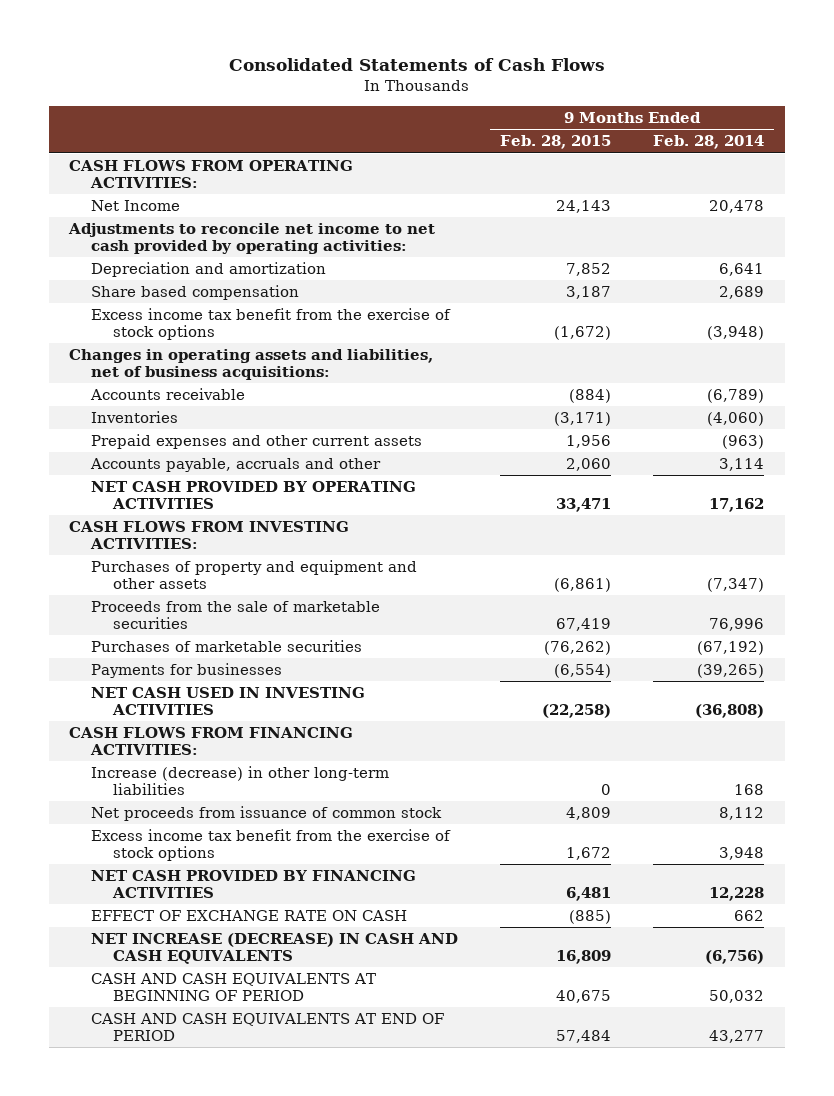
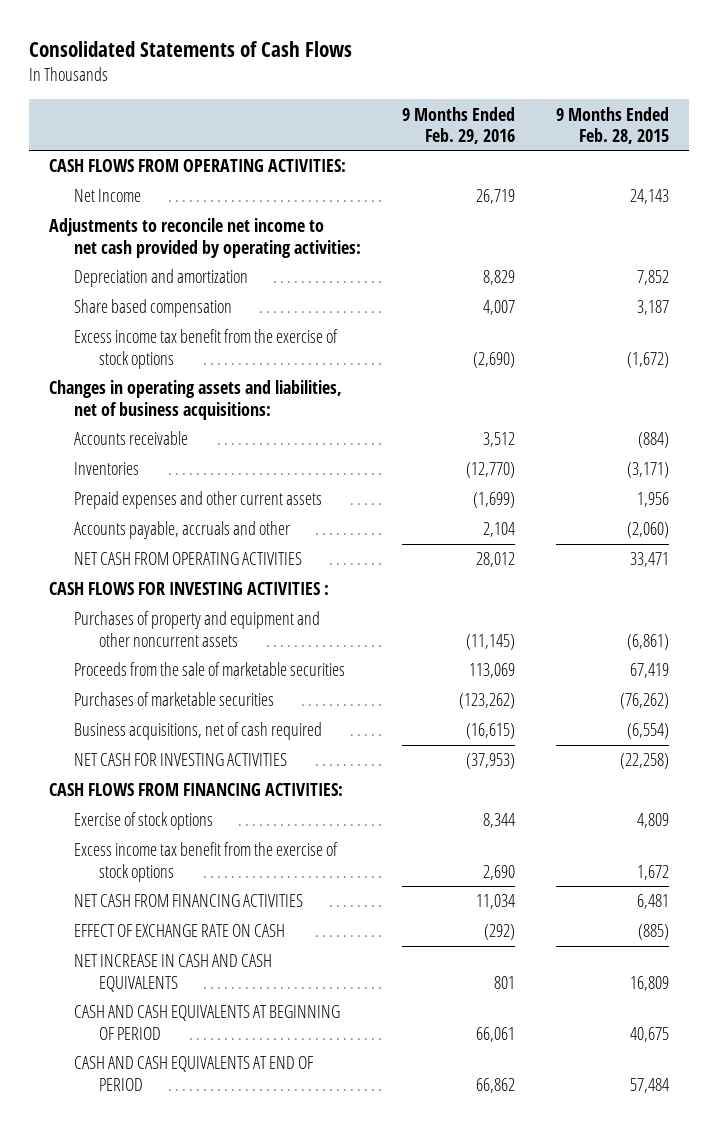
- | 9 Months Ended Feb. 28, 2015 | 9 Months Ended Feb. 28, 2014
+ | 9 Months Ended Feb. 29, 2016 | 9 Months Ended Feb. 28, 2015
- Accounts payable, accruals and other | 2,060 | 3,114
- NET CASH PROVIDED BY OPERATING ACTIVITIES | 33,471 | 17,162
- CASH FLOWS FROM INVESTING ACTIVITIES:
- Purchases of property and equipment and other assets | (6,861) | (7,347)
+ Accounts payable, accruals and other | 2,104 | (2,060)
+ NET CASH FROM OPERATING ACTIVITIES | 28,012 | 33,471
+ CASH FLOWS FOR INVESTING ACTIVITIES :
+ Purchases of property and equipment and other noncurrent assets | (11,145) | (6,861)
- Payments for businesses | (6,554) | (39,265)
- NET CASH USED IN INVESTING ACTIVITIES | (22,258) | (36,808)
+ Business acquisitions, net of cash required | (16,615) | (6,554)
+ NET CASH FOR INVESTING ACTIVITIES | (37,953) | (22,258)
- Increase (decrease) in other long-term liabilities | 0 | 168
- Net proceeds from issuance of common stock | 4,809 | 8,112
+ Exercise of stock options | 8,344 | 4,809
- NET CASH PROVIDED BY FINANCING ACTIVITIES | 6,481 | 12,228
+ NET CASH FROM FINANCING ACTIVITIES | 11,034 | 6,481
- NET INCREASE (DECREASE) IN CASH AND CASH EQUIVALENTS | 16,809 | (6,756)
+ NET INCREASE IN CASH AND CASH EQUIVALENTS | 801 | 16,809

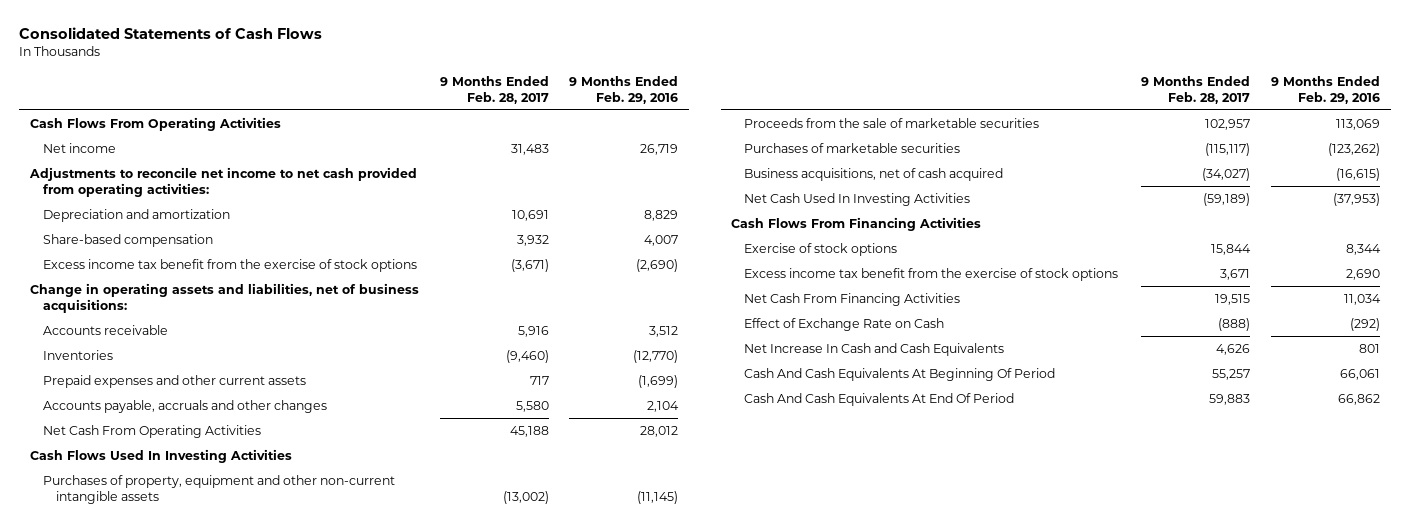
- | 9 Months Ended Feb. 29, 2016 | 9 Months Ended Feb. 28, 2015
+ | 9 Months Ended Feb. 28, 2017 | 9 Months Ended Feb. 29, 2016
- CASH FLOWS FROM OPERATING ACTIVITIES:
- Net Income | 26,719 | 24,143
- Adjustments to reconcile net income to net cash provided by operating activities:
+ Cash Flows From Operating Activities
+ Net income | 31,483 | 26,719
+ Adjustments to reconcile net income to net cash provided from operating activities:
- Share based compensation | 4,007 | 3,187
+ Share-based compensation | 3,932 | 4,007
- Changes in operating assets and liabilities, net of business acquisitions:
+ Change in operating assets and liabilities, net of business acquisitions:
- Accounts payable, accruals and other | 2,104 | (2,060)
- NET CASH FROM OPERATING ACTIVITIES | 28,012 | 33,471
- CASH FLOWS FOR INVESTING ACTIVITIES :
- Purchases of property and equipment and other noncurrent assets | (11,145) | (6,861)
+ Accounts payable, accruals and other changes | 5,580 | 2,104
+ Net Cash From Operating Activities | 45,188 | 28,012
+ Cash Flows Used In Investing Activities
+ Purchases of property, equipment and other non-current intangible assets | (13,002) | (11,145)
- Business acquisitions, net of cash required | (16,615) | (6,554)
- NET CASH FOR INVESTING ACTIVITIES | (37,953) | (22,258)
- CASH FLOWS FROM FINANCING ACTIVITIES:
+ Business acquisitions, net of cash acquired | (34,027) | (16,615)
+ Net Cash Used In Investing Activities | (59,189) | (37,953)
+ Cash Flows From Financing Activities
- NET CASH FROM FINANCING ACTIVITIES | 11,034 | 6,481
- EFFECT OF EXCHANGE RATE ON CASH | (292) | (885)
- NET INCREASE IN CASH AND CASH EQUIVALENTS | 801 | 16,809
- CASH AND CASH EQUIVALENTS AT BEGINNING OF PERIOD | 66,061 | 40,675
- CASH AND CASH EQUIVALENTS AT END OF PERIOD | 66,862 | 57,484
+ Net Cash From Financing Activities | 19,515 | 11,034
+ Effect of Exchange Rate on Cash | (888) | (292)
+ Net Increase In Cash and Cash Equivalents | 4,626 | 801
+ Cash And Cash Equivalents At Beginning Of Period | 55,257 | 66,061
+ Cash And Cash Equivalents At End Of Period | 59,883 | 66,862

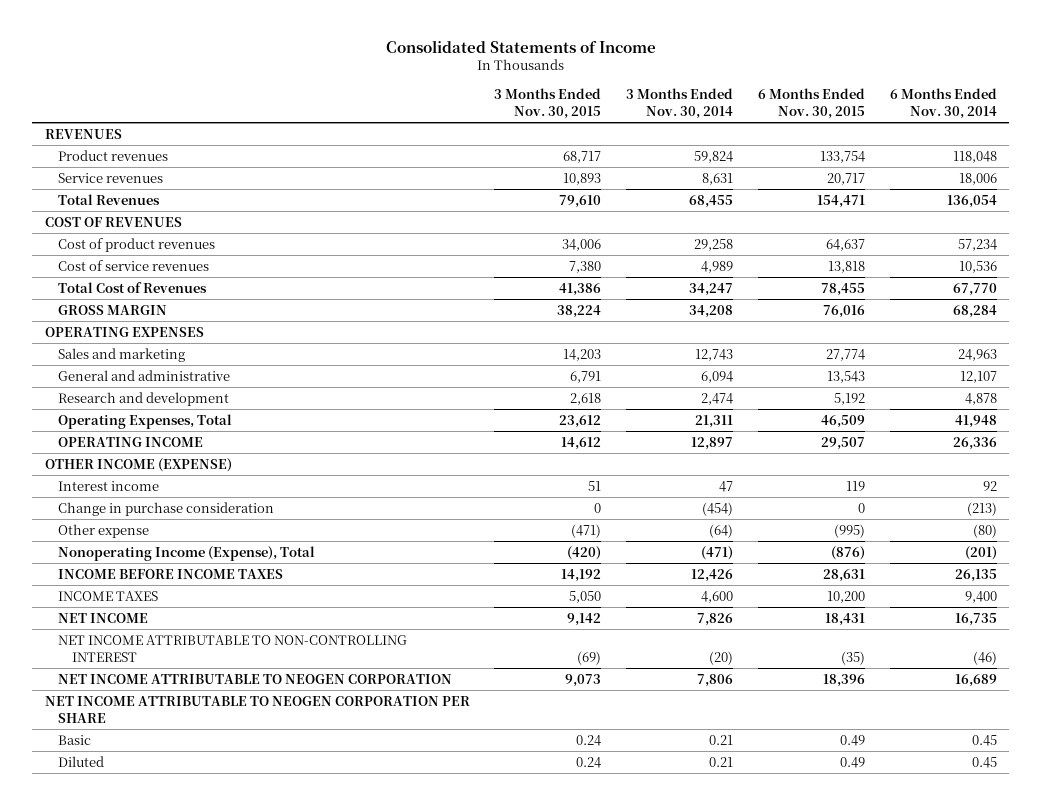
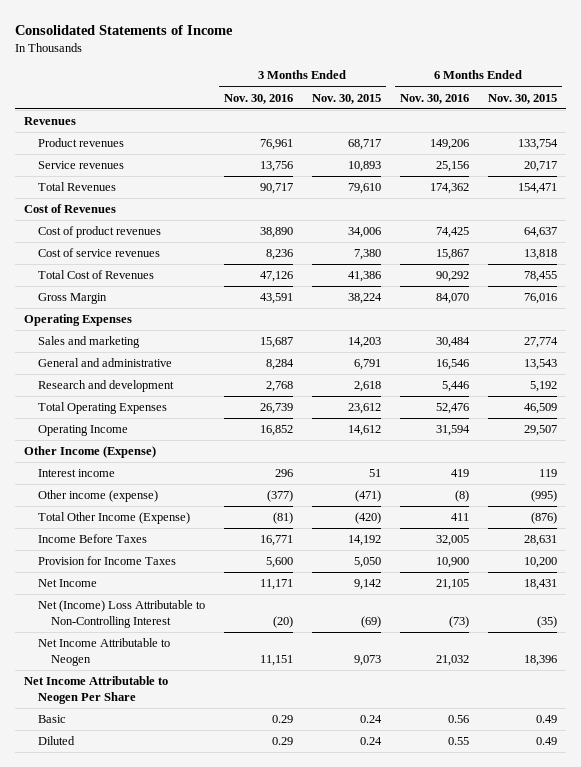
- | 3 Months Ended Nov. 30, 2015 | 3 Months Ended Nov. 30, 2014 | 6 Months Ended Nov. 30, 2015 | 6 Months Ended Nov. 30, 2014
+ | 3 Months Ended Nov. 30, 2016 | 3 Months Ended Nov. 30, 2015 | 6 Months Ended Nov. 30, 2016 | 6 Months Ended Nov. 30, 2015
- REVENUES
+ Revenues
- COST OF REVENUES
+ Cost of Revenues
- GROSS MARGIN | 38,224 | 34,208 | 76,016 | 68,284
- OPERATING EXPENSES
+ Gross Margin | 43,591 | 38,224 | 84,070 | 76,016
+ Operating Expenses
- Operating Expenses, Total | 23,612 | 21,311 | 46,509 | 41,948
- OPERATING INCOME | 14,612 | 12,897 | 29,507 | 26,336
- OTHER INCOME (EXPENSE)
+ Total Operating Expenses | 26,739 | 23,612 | 52,476 | 46,509
+ Operating Income | 16,852 | 14,612 | 31,594 | 29,507
+ Other Income (Expense)
- Change in purchase consideration | 0 | (454) | 0 | (213)
- Other expense | (471) | (64) | (995) | (80)
- Nonoperating Income (Expense), Total | (420) | (471) | (876) | (201)
- INCOME BEFORE INCOME TAXES | 14,192 | 12,426 | 28,631 | 26,135
- INCOME TAXES | 5,050 | 4,600 | 10,200 | 9,400
- NET INCOME | 9,142 | 7,826 | 18,431 | 16,735
- NET INCOME ATTRIBUTABLE TO NON-CONTROLLING INTEREST | (69) | (20) | (35) | (46)
- NET INCOME ATTRIBUTABLE TO NEOGEN CORPORATION | 9,073 | 7,806 | 18,396 | 16,689
- NET INCOME ATTRIBUTABLE TO NEOGEN CORPORATION PER SHARE
+ Other income (expense) | (377) | (471) | (8) | (995)
+ Total Other Income (Expense) | (81) | (420) | 411 | (876)
+ Income Before Taxes | 16,771 | 14,192 | 32,005 | 28,631
+ Provision for Income Taxes | 5,600 | 5,050 | 10,900 | 10,200
+ Net Income | 11,171 | 9,142 | 21,105 | 18,431
+ Net (Income) Loss Attributable to Non-Controlling Interest | (20) | (69) | (73) | (35)
+ Net Income Attributable to Neogen | 11,151 | 9,073 | 21,032 | 18,396
+ Net Income Attributable to Neogen Per Share

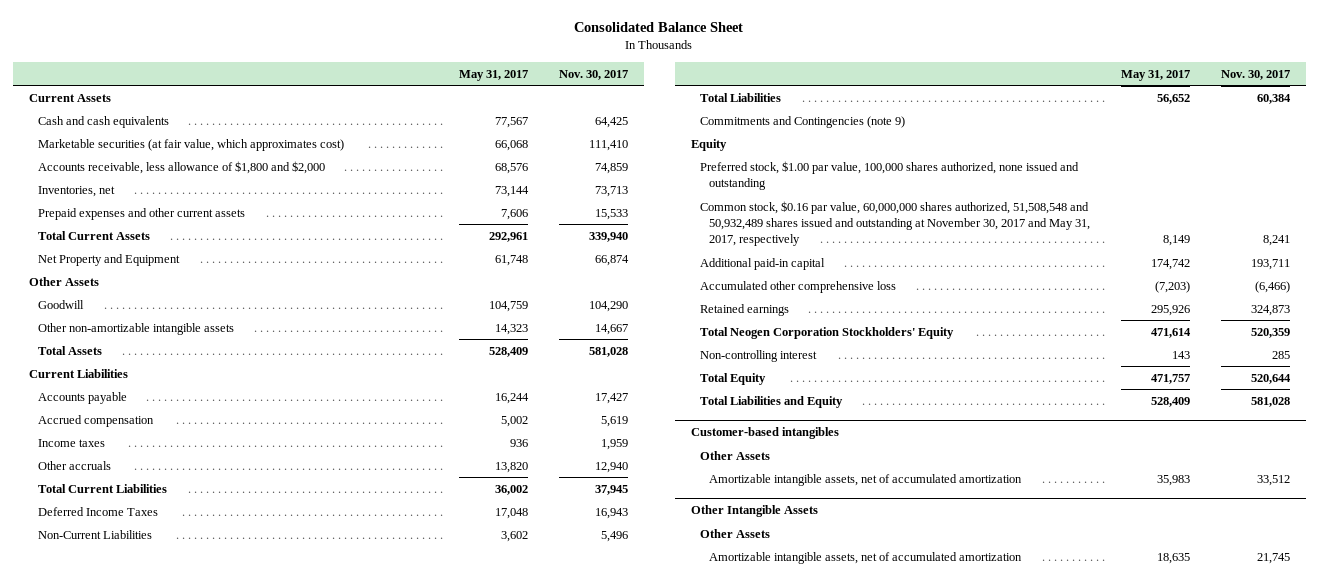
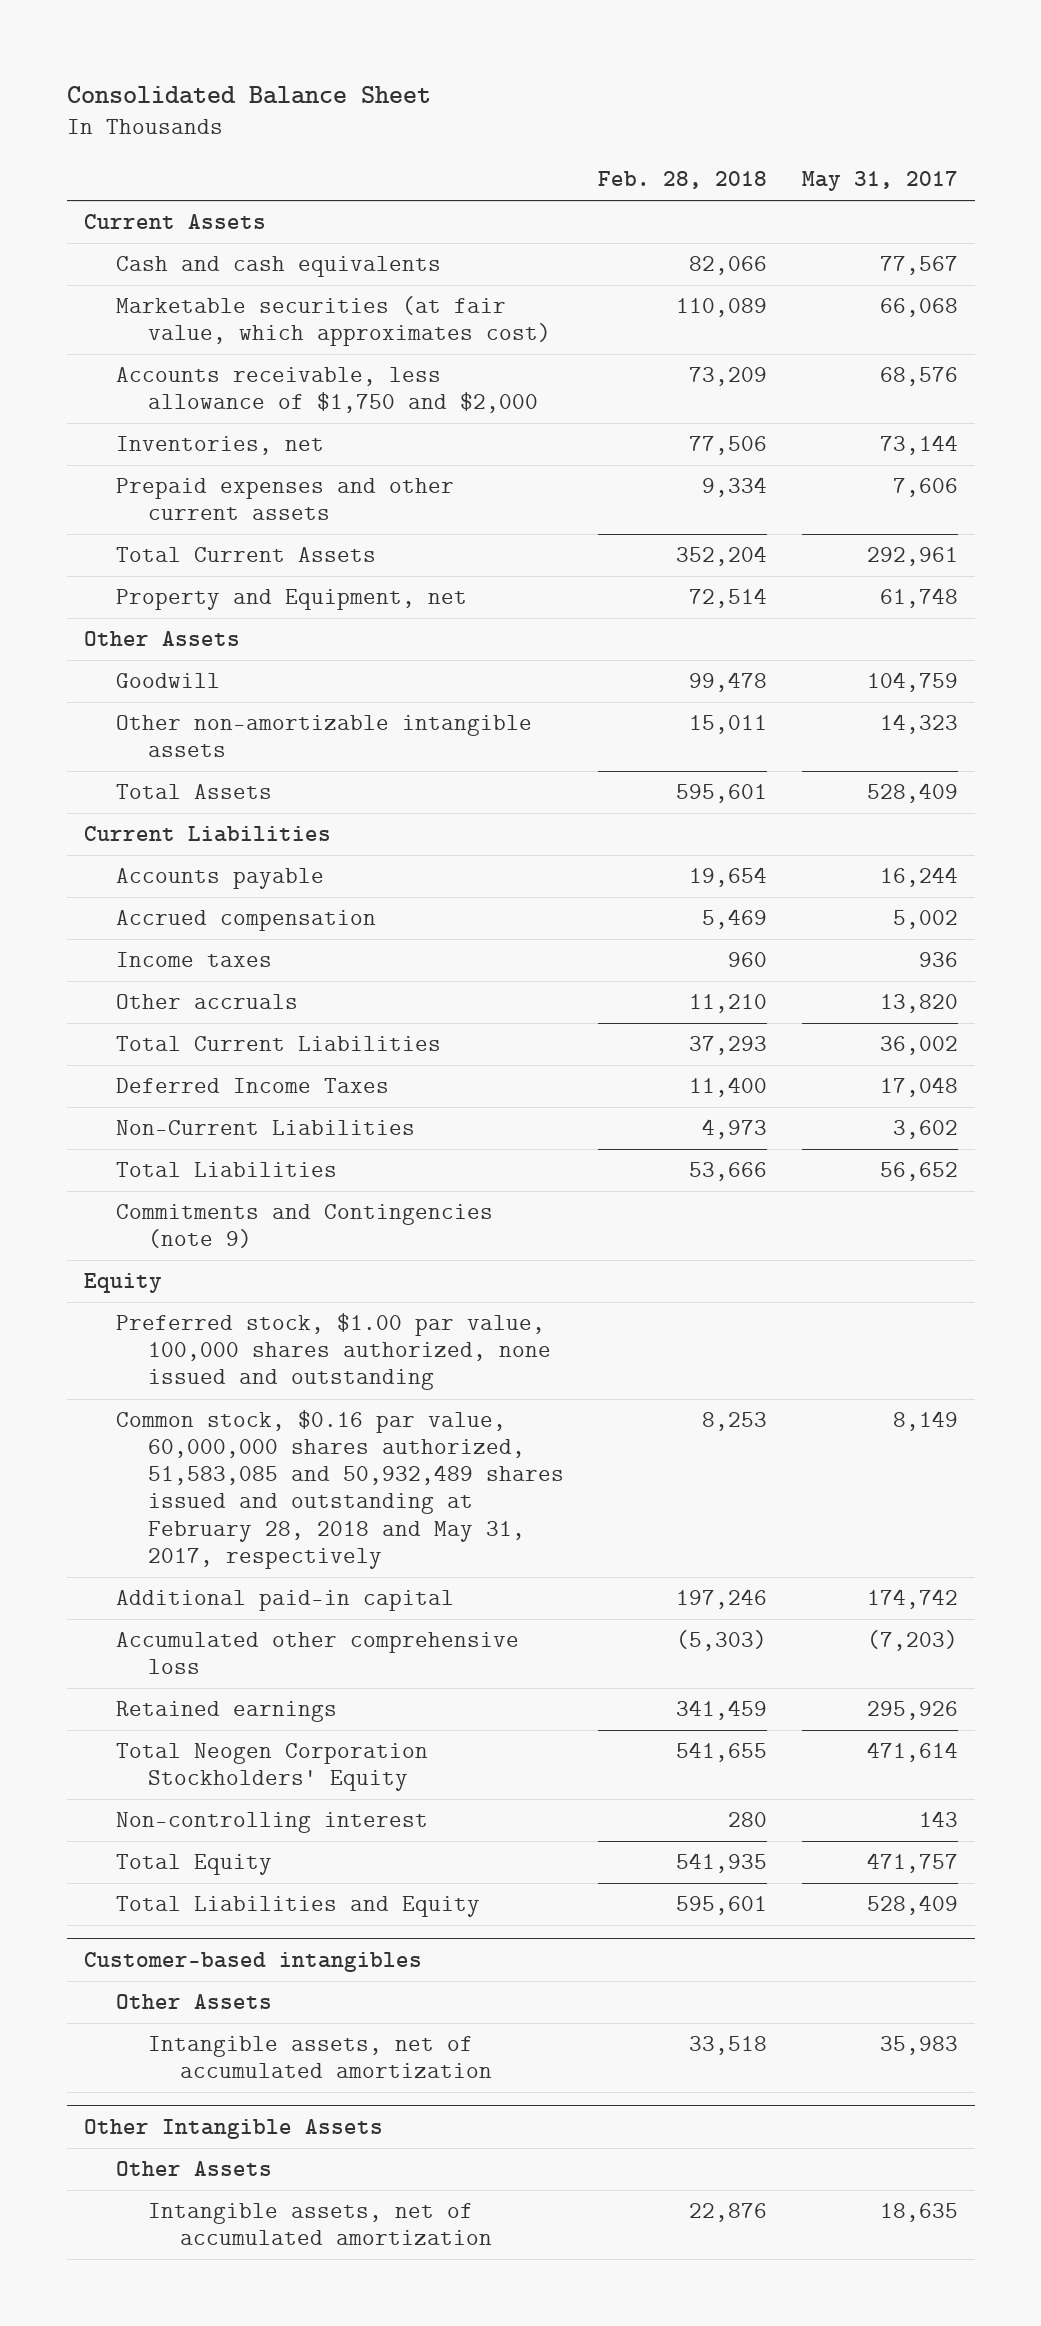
- | May 31, 2017 | Nov. 30, 2017
+ | Feb. 28, 2018 | May 31, 2017
- Accounts receivable, less allowance of $1,800 and $2,000 | 68,576 | 74,859
+ Accounts receivable, less allowance of $1,750 and $2,000 | 73,209 | 68,576
- Net Property and Equipment | 61,748 | 66,874
+ Property and Equipment, net | 72,514 | 61,748
- Common stock, $0.16 par value, 60,000,000 shares authorized, 51,508,548 and 50,932,489 shares issued and outstanding at November 30, 2017 and May 31, 2017, respectively | 8,149 | 8,241
+ Common stock, $0.16 par value, 60,000,000 shares authorized, 51,583,085 and 50,932,489 shares issued and outstanding at February 28, 2018 and May 31, 2017, respectively | 8,253 | 8,149
@ Customer-based intangibles
- Amortizable intangible assets, net of accumulated amortization | 35,983 | 33,512
+ Intangible assets, net of accumulated amortization | 33,518 | 35,983
@ Other Intangible Assets
- Amortizable intangible assets, net of accumulated amortization | 18,635 | 21,745
+ Intangible assets, net of accumulated amortization | 22,876 | 18,635

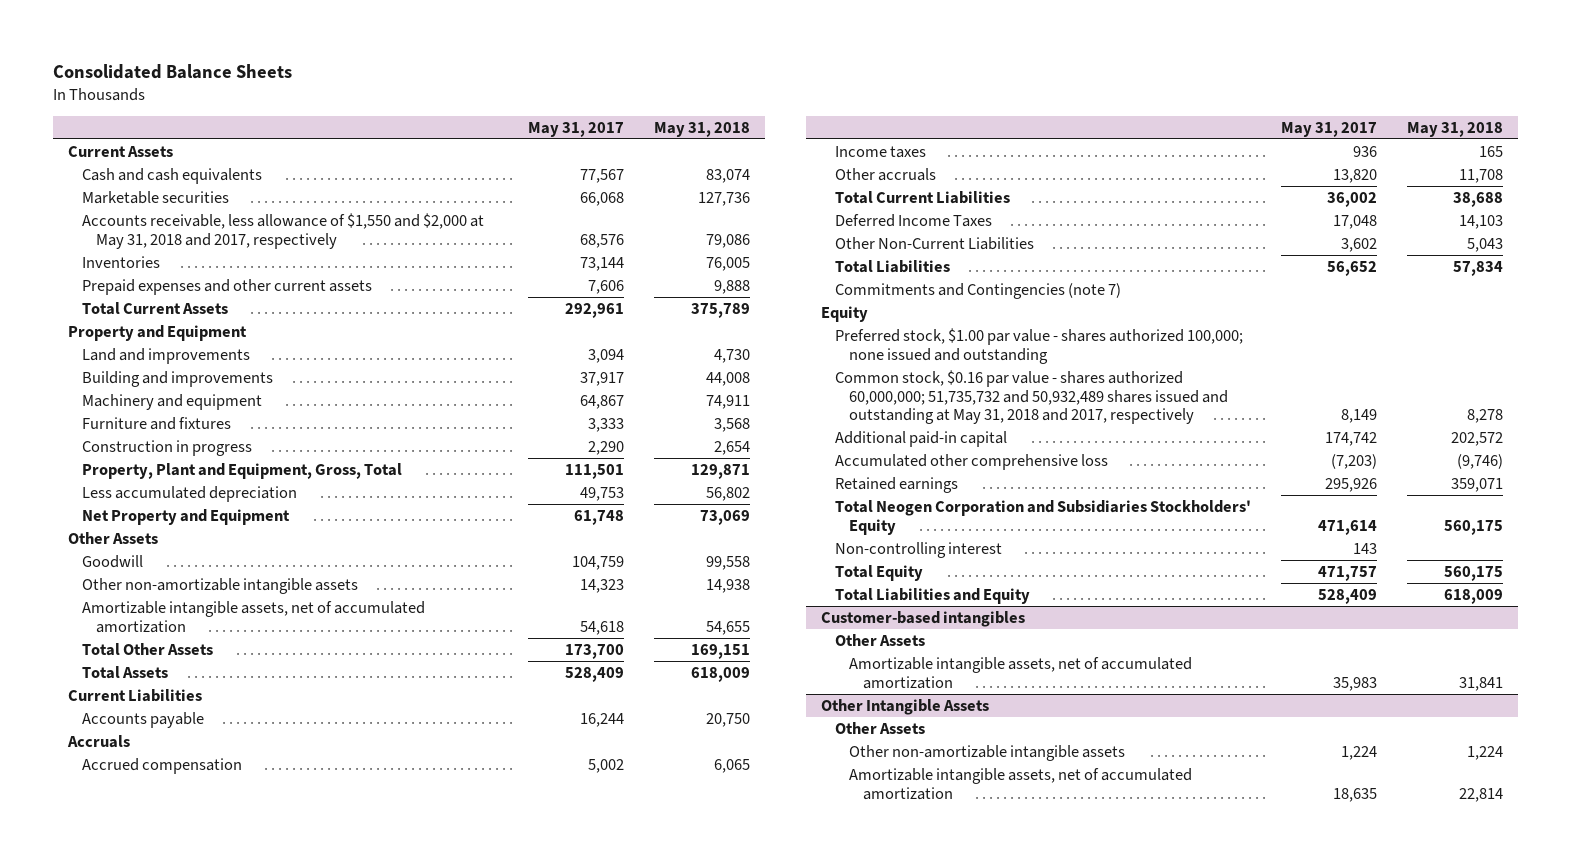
- Consolidated Balance Sheet
+ Consolidated Balance Sheets
- | Feb. 28, 2018 | May 31, 2017
+ | May 31, 2017 | May 31, 2018
- Marketable securities (at fair value, which approximates cost) | 110,089 | 66,068
- Accounts receivable, less allowance of $1,750 and $2,000 | 73,209 | 68,576
- Inventories, net | 77,506 | 73,144
+ Marketable securities | 66,068 | 127,736
+ Accounts receivable, less allowance of $1,550 and $2,000 at May 31, 2018 and 2017, respectively | 68,576 | 79,086
+ Inventories | 73,144 | 76,005
- Property and Equipment, net | 72,514 | 61,748
+ Property and Equipment
+ Land and improvements | 3,094 | 4,730
+ Building and improvements | 37,917 | 44,008
+ Machinery and equipment | 64,867 | 74,911
+ Furniture and fixtures | 3,333 | 3,568
+ Construction in progress | 2,290 | 2,654
+ Property, Plant and Equipment, Gross, Total | 111,501 | 129,871
+ Less accumulated depreciation | 49,753 | 56,802
+ Net Property and Equipment | 61,748 | 73,069
+ Amortizable intangible assets, net of accumulated amortization | 54,618 | 54,655
+ Total Other Assets | 173,700 | 169,151
+ Accruals
- Non-Current Liabilities | 4,973 | 3,602
+ Other Non-Current Liabilities | 3,602 | 5,043
- Commitments and Contingencies (note 9)
+ Commitments and Contingencies (note 7)
- Preferred stock, $1.00 par value, 100,000 shares authorized, none issued and outstanding
- Common stock, $0.16 par value, 60,000,000 shares authorized, 51,583,085 and 50,932,489 shares issued and outstanding at February 28, 2018 and May 31, 2017, respectively | 8,253 | 8,149
+ Preferred stock, $1.00 par value - shares authorized 100,000; none issued and outstanding
+ Common stock, $0.16 par value - shares authorized 60,000,000; 51,735,732 and 50,932,489 shares issued and outstanding at May 31, 2018 and 2017, respectively | 8,149 | 8,278
- Total Neogen Corporation Stockholders' Equity | 541,655 | 471,614
+ Total Neogen Corporation and Subsidiaries Stockholders' Equity | 471,614 | 560,175
@ Customer-based intangibles
- Intangible assets, net of accumulated amortization | 33,518 | 35,983
+ Amortizable intangible assets, net of accumulated amortization | 35,983 | 31,841
@ Other Intangible Assets
- Intangible assets, net of accumulated amortization | 22,876 | 18,635
+ Other non-amortizable intangible assets | 1,224 | 1,224
+ Amortizable intangible assets, net of accumulated amortization | 18,635 | 22,814

